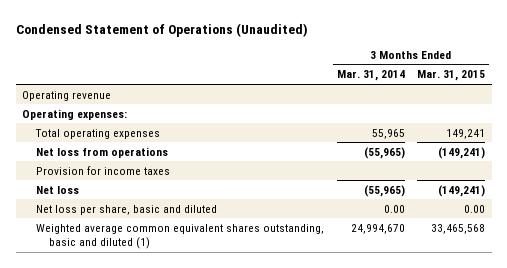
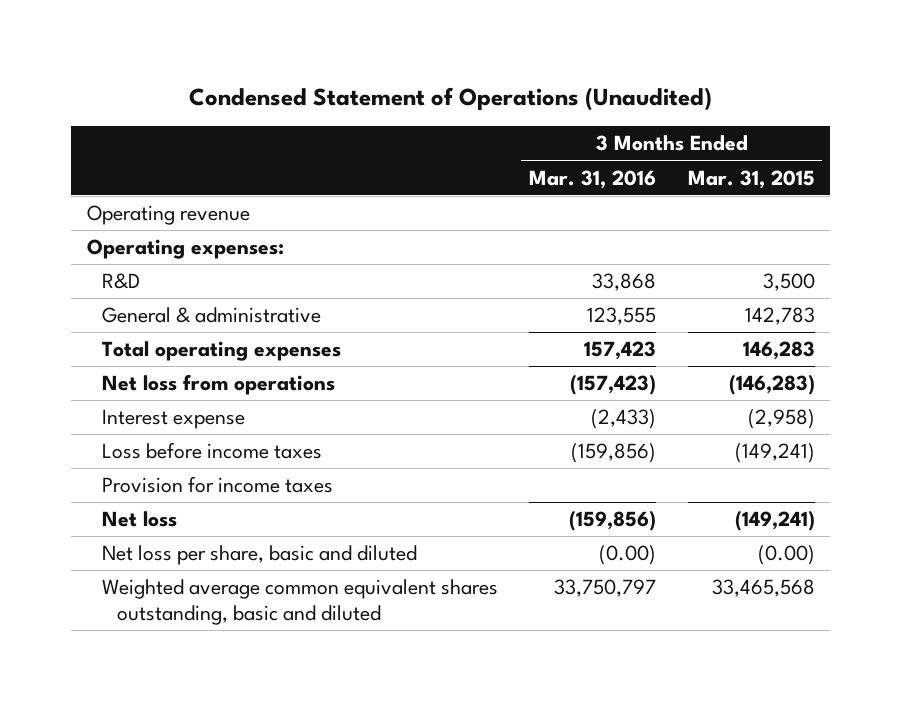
- | 3 Months Ended Mar. 31, 2014 | 3 Months Ended Mar. 31, 2015
+ | 3 Months Ended Mar. 31, 2016 | 3 Months Ended Mar. 31, 2015
- Total operating expenses | 55,965 | 149,241
- Net loss from operations | (55,965) | (149,241)
+ R&D | 33,868 | 3,500
+ General & administrative | 123,555 | 142,783
+ Total operating expenses | 157,423 | 146,283
+ Net loss from operations | (157,423) | (146,283)
+ Interest expense | (2,433) | (2,958)
+ Loss before income taxes | (159,856) | (149,241)
- Net loss per share, basic and diluted | 0.00 | 0.00
- Weighted average common equivalent shares outstanding, basic and diluted (1) | 24,994,670 | 33,465,568
+ Net loss per share, basic and diluted | (0.00) | (0.00)
+ Weighted average common equivalent shares outstanding, basic and diluted | 33,750,797 | 33,465,568

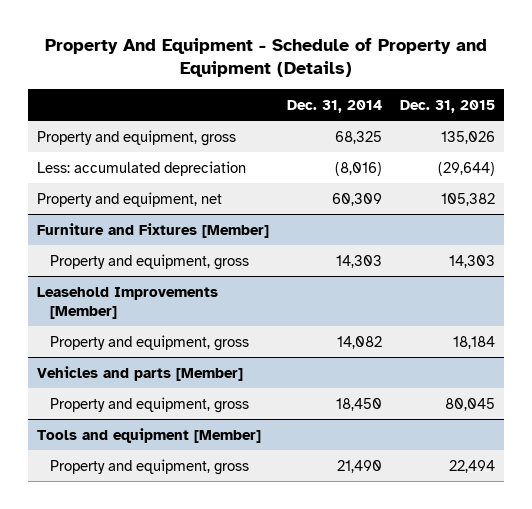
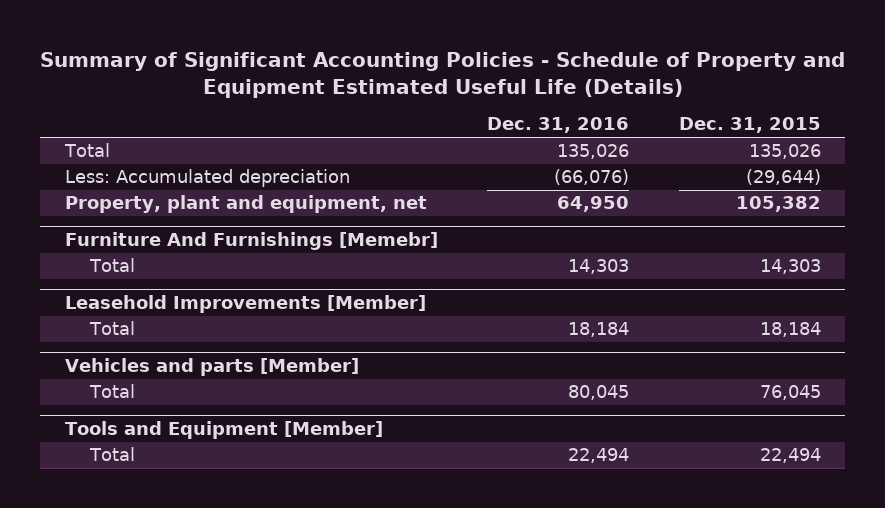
- Property And Equipment - Schedule of Property and Equipment (Details)
+ Summary of Significant Accounting Policies - Schedule of Property and Equipment Estimated Useful Life (Details)
- | Dec. 31, 2014 | Dec. 31, 2015
+ | Dec. 31, 2016 | Dec. 31, 2015
- Property and equipment, gross | 68,325 | 135,026
- Less: accumulated depreciation | (8,016) | (29,644)
- Property and equipment, net | 60,309 | 105,382
- Furniture and Fixtures [Member]
- Property and equipment, gross | 14,303 | 14,303
+ Total | 135,026 | 135,026
+ Less: Accumulated depreciation | (66,076) | (29,644)
+ Property, plant and equipment, net | 64,950 | 105,382
+ Furniture And Furnishings [Memebr]
+ Total | 14,303 | 14,303
@ Leasehold Improvements [Member]
- Property and equipment, gross | 14,082 | 18,184
+ Total | 18,184 | 18,184
@ Vehicles and parts [Member]
- Property and equipment, gross | 18,450 | 80,045
- Tools and equipment [Member]
- Property and equipment, gross | 21,490 | 22,494
@ Vehicles and parts [Member]
+ Total | 80,045 | 76,045
+ Tools and Equipment [Member]
+ Total | 22,494 | 22,494

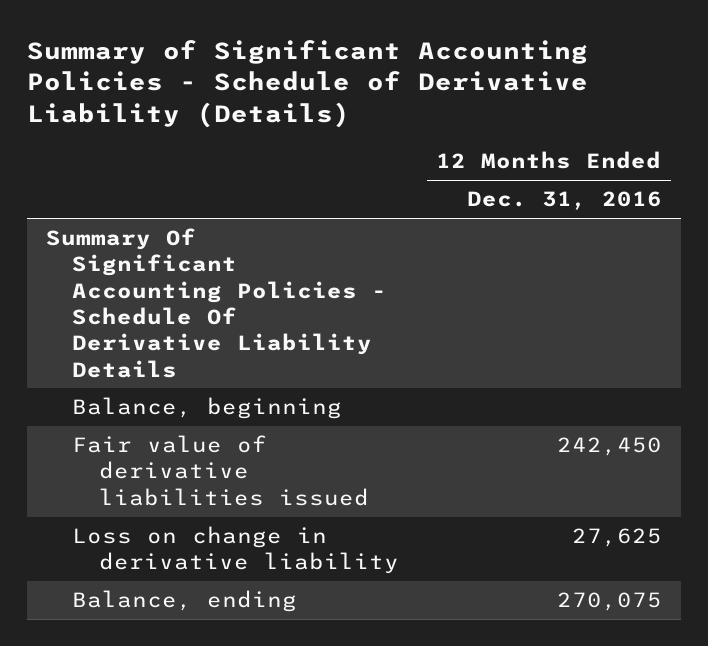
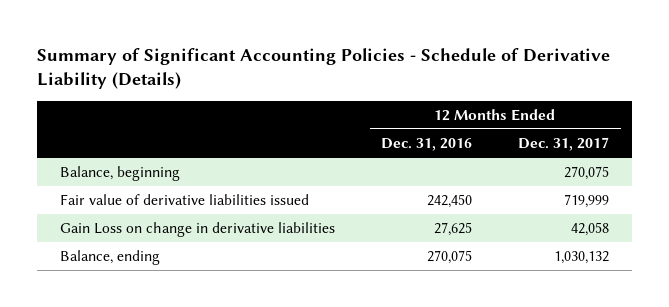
- | 12 Months Ended Dec. 31, 2016
+ | 12 Months Ended Dec. 31, 2016 | 12 Months Ended Dec. 31, 2017
- Summary Of Significant Accounting Policies - Schedule Of Derivative Liability Details
- Loss on change in derivative liability | 27,625
+ Gain Loss on change in derivative liabilities | 27,625 | 42,058

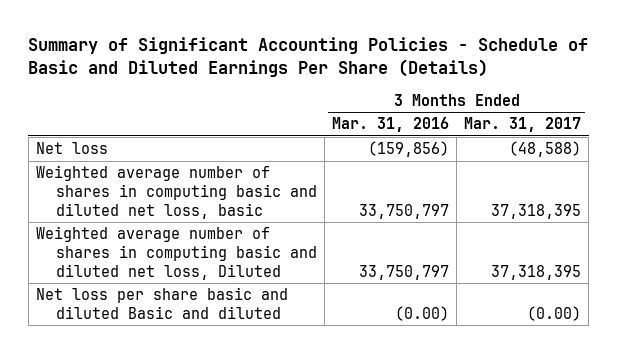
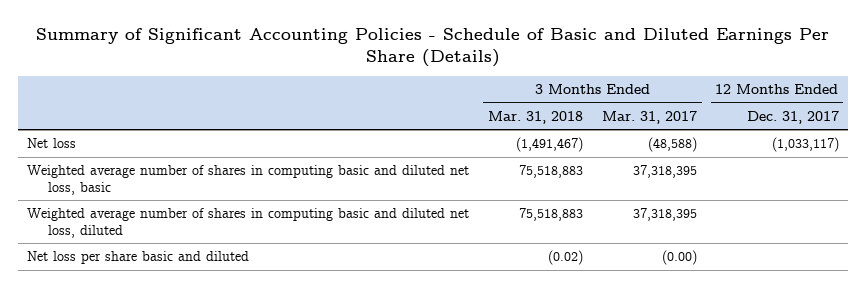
- | 3 Months Ended Mar. 31, 2016 | 3 Months Ended Mar. 31, 2017
+ | 3 Months Ended Mar. 31, 2018 | 3 Months Ended Mar. 31, 2017 | 12 Months Ended Dec. 31, 2017
- Weighted average number of shares in computing basic and diluted net loss, Diluted | 33,750,797 | 37,318,395
- Net loss per share basic and diluted Basic and diluted | (0.00) | (0.00)
+ Weighted average number of shares in computing basic and diluted net loss, diluted | 75,518,883 | 37,318,395 |
+ Net loss per share basic and diluted | (0.02) | (0.00) |

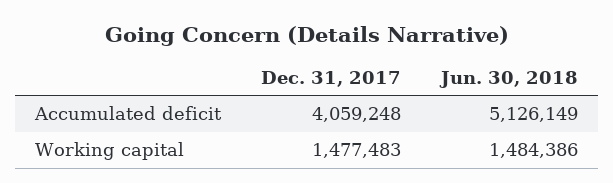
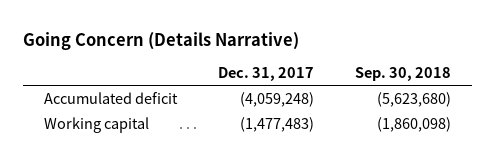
- | Dec. 31, 2017 | Jun. 30, 2018
+ | Dec. 31, 2017 | Sep. 30, 2018
- Accumulated deficit | 4,059,248 | 5,126,149
- Working capital | 1,477,483 | 1,484,386
+ Accumulated deficit | (4,059,248) | (5,623,680)
+ Working capital | (1,477,483) | (1,860,098)

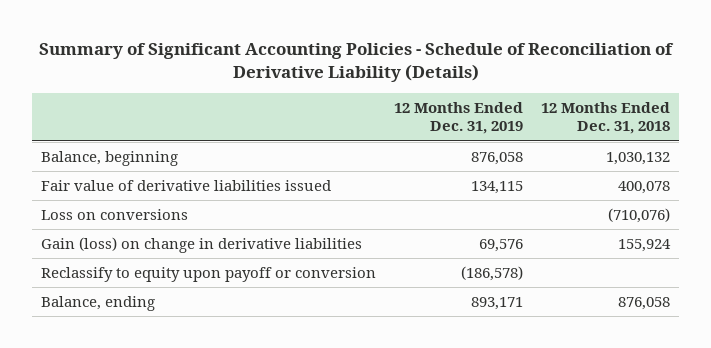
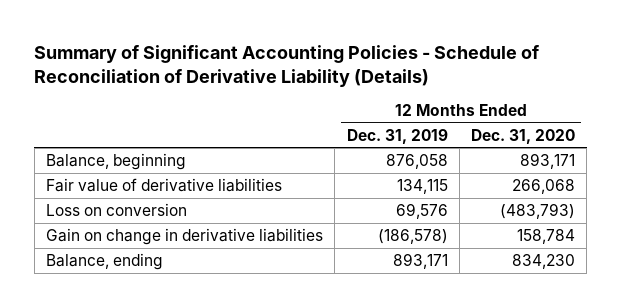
- | 12 Months Ended Dec. 31, 2019 | 12 Months Ended Dec. 31, 2018
+ | 12 Months Ended Dec. 31, 2019 | 12 Months Ended Dec. 31, 2020
- Fair value of derivative liabilities issued | 134,115 | 400,078
- Loss on conversions | | (710,076)
- Gain (loss) on change in derivative liabilities | 69,576 | 155,924
- Reclassify to equity upon payoff or conversion | (186,578) |
+ Fair value of derivative liabilities | 134,115 | 266,068
+ Loss on conversion | 69,576 | (483,793)
+ Gain on change in derivative liabilities | (186,578) | 158,784

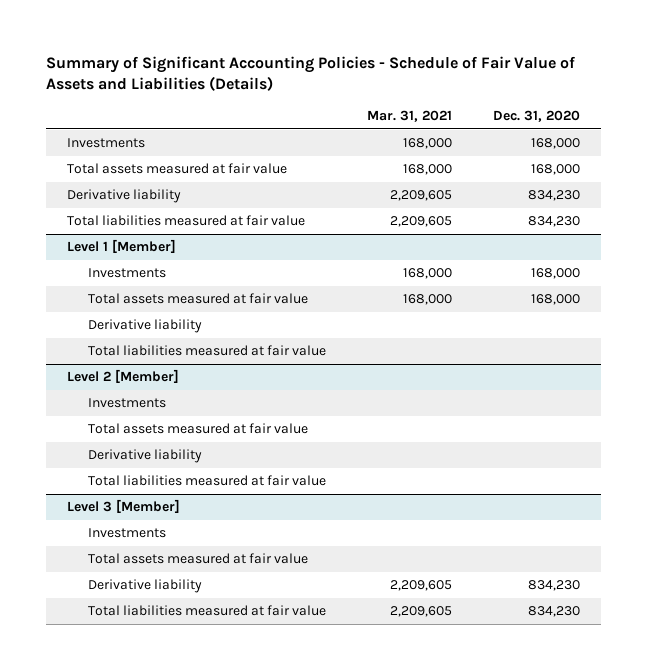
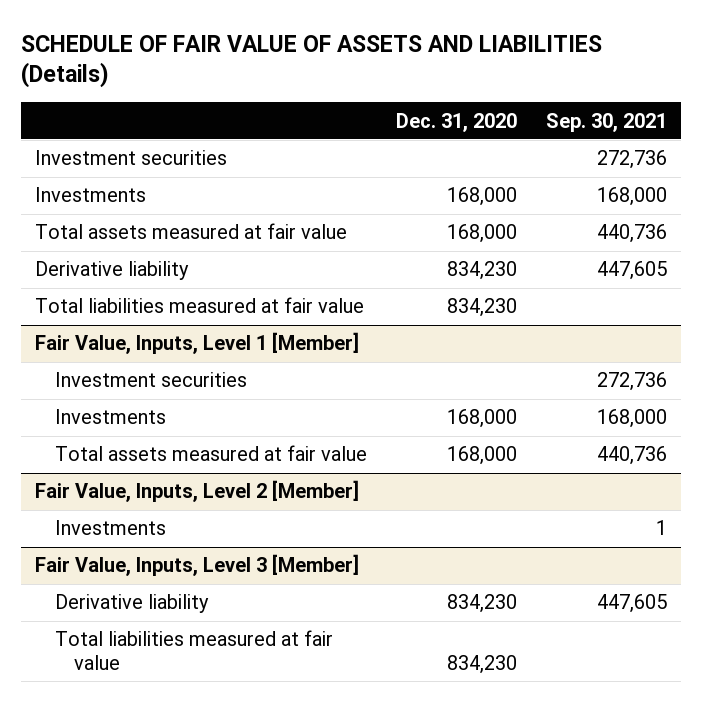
- Summary of Significant Accounting Policies - Schedule of Fair Value of Assets and Liabilities (Details)
+ SCHEDULE OF FAIR VALUE OF ASSETS AND LIABILITIES (Details)
- | Mar. 31, 2021 | Dec. 31, 2020
+ | Dec. 31, 2020 | Sep. 30, 2021
+ Investment securities | | 272,736
- Level 1 [Member]
+ Fair Value, Inputs, Level 1 [Member]
+ Investment securities | | 272,736
- Derivative liability
- Total liabilities measured at fair value
- Level 2 [Member]
- Investments
- Total assets measured at fair value
- Derivative liability
- Total liabilities measured at fair value
- Level 3 [Member]
+ Fair Value, Inputs, Level 2 [Member]
- Total assets measured at fair value
+ Fair Value, Inputs, Level 3 [Member]

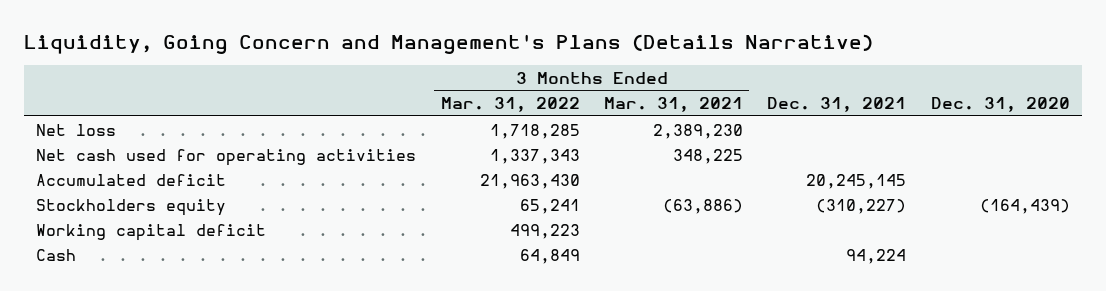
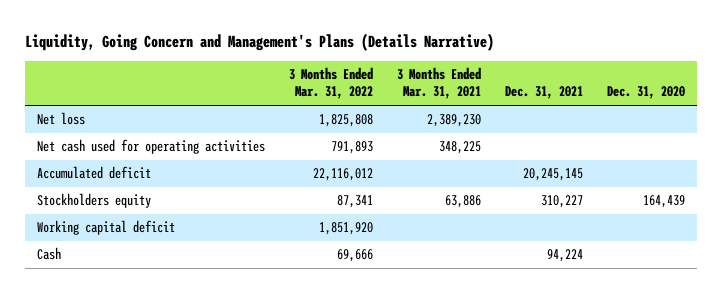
- Net loss | 1,718,285 | 2,389,230 | |
- Net cash used for operating activities | 1,337,343 | 348,225 | |
- Accumulated deficit | 21,963,430 | | 20,245,145 |
- Stockholders equity | 65,241 | (63,886) | (310,227) | (164,439)
- Working capital deficit | 499,223 | | |
- Cash | 64,849 | | 94,224 |
+ Net loss | 1,825,808 | 2,389,230 | |
+ Net cash used for operating activities | 791,893 | 348,225 | |
+ Accumulated deficit | 22,116,012 | | 20,245,145 |
+ Stockholders equity | 87,341 | 63,886 | 310,227 | 164,439
+ Working capital deficit | 1,851,920 | | |
+ Cash | 69,666 | | 94,224 |

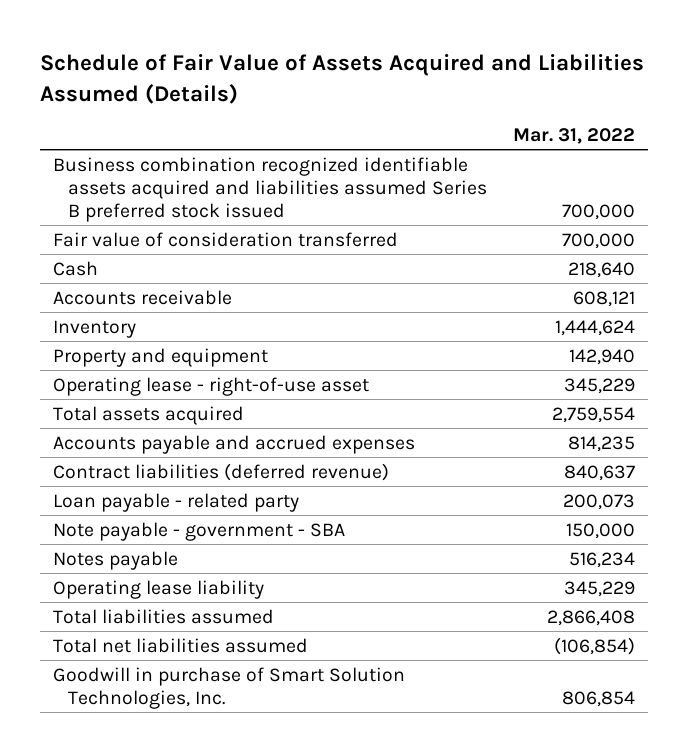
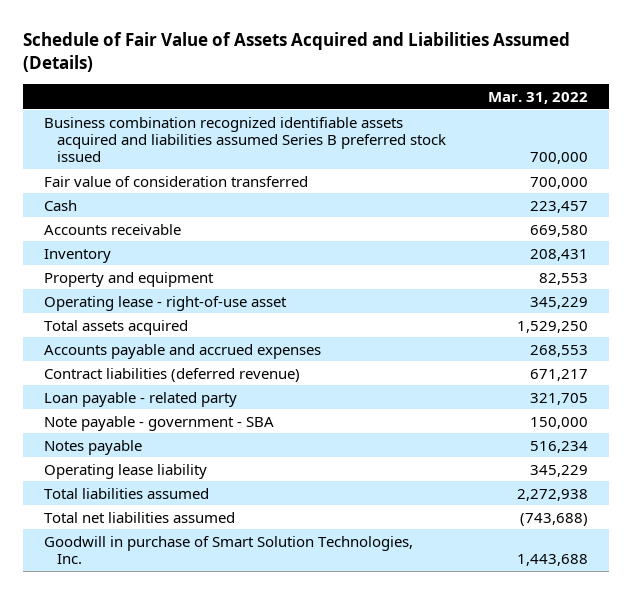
- Cash | 218,640
- Accounts receivable | 608,121
- Inventory | 1,444,624
- Property and equipment | 142,940
+ Cash | 223,457
+ Accounts receivable | 669,580
+ Inventory | 208,431
+ Property and equipment | 82,553
- Total assets acquired | 2,759,554
- Accounts payable and accrued expenses | 814,235
- Contract liabilities (deferred revenue) | 840,637
- Loan payable - related party | 200,073
+ Total assets acquired | 1,529,250
+ Accounts payable and accrued expenses | 268,553
+ Contract liabilities (deferred revenue) | 671,217
+ Loan payable - related party | 321,705
- Total liabilities assumed | 2,866,408
- Total net liabilities assumed | (106,854)
- Goodwill in purchase of Smart Solution Technologies, Inc. | 806,854
+ Total liabilities assumed | 2,272,938
+ Total net liabilities assumed | (743,688)
+ Goodwill in purchase of Smart Solution Technologies, Inc. | 1,443,688

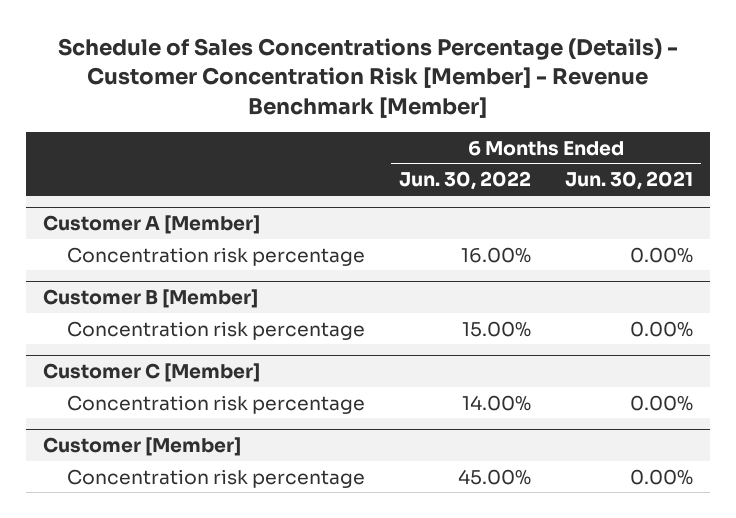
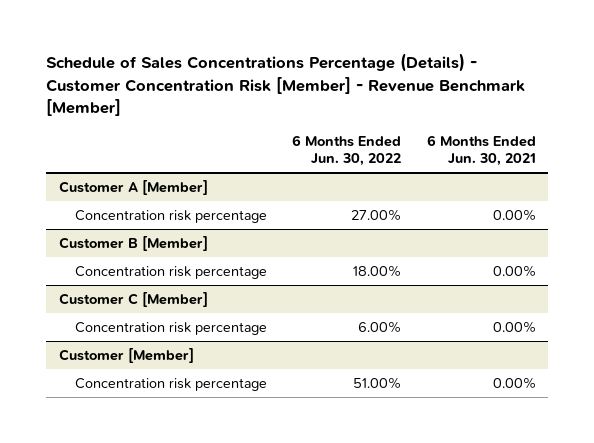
@ Customer A [Member]
- Concentration risk percentage | 16.00% | 0.00%
+ Concentration risk percentage | 27.00% | 0.00%
@ Customer B [Member]
- Concentration risk percentage | 15.00% | 0.00%
+ Concentration risk percentage | 18.00% | 0.00%
@ Customer C [Member]
- Concentration risk percentage | 14.00% | 0.00%
+ Concentration risk percentage | 6.00% | 0.00%
@ Customer [Member]
- Concentration risk percentage | 45.00% | 0.00%
+ Concentration risk percentage | 51.00% | 0.00%

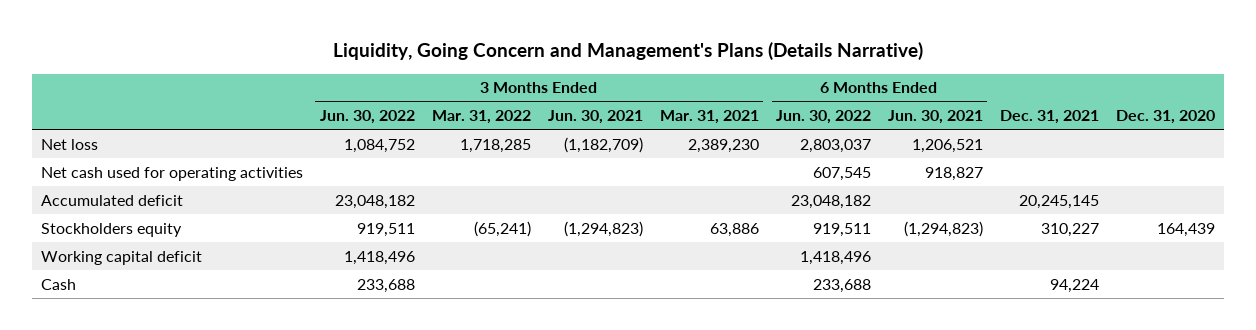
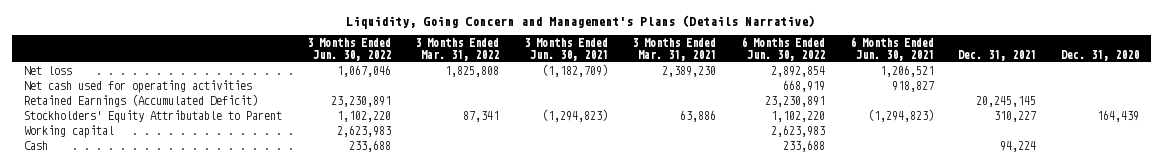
- Net loss | 1,084,752 | 1,718,285 | (1,182,709) | 2,389,230 | 2,803,037 | 1,206,521 | |
- Net cash used for operating activities | | | | | 607,545 | 918,827 | |
- Accumulated deficit | 23,048,182 | | | | 23,048,182 | | 20,245,145 |
- Stockholders equity | 919,511 | (65,241) | (1,294,823) | 63,886 | 919,511 | (1,294,823) | 310,227 | 164,439
- Working capital deficit | 1,418,496 | | | | 1,418,496 | | |
+ Net loss | 1,067,046 | 1,825,808 | (1,182,709) | 2,389,230 | 2,892,854 | 1,206,521 | |
+ Net cash used for operating activities | | | | | 668,919 | 918,827 | |
+ Retained Earnings (Accumulated Deficit) | 23,230,891 | | | | 23,230,891 | | 20,245,145 |
+ Stockholders' Equity Attributable to Parent | 1,102,220 | 87,341 | (1,294,823) | 63,886 | 1,102,220 | (1,294,823) | 310,227 | 164,439
+ Working capital | 2,623,983 | | | | 2,623,983 | | |

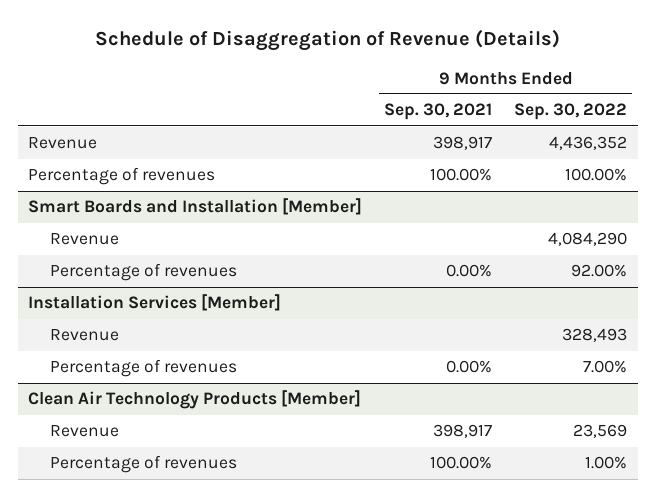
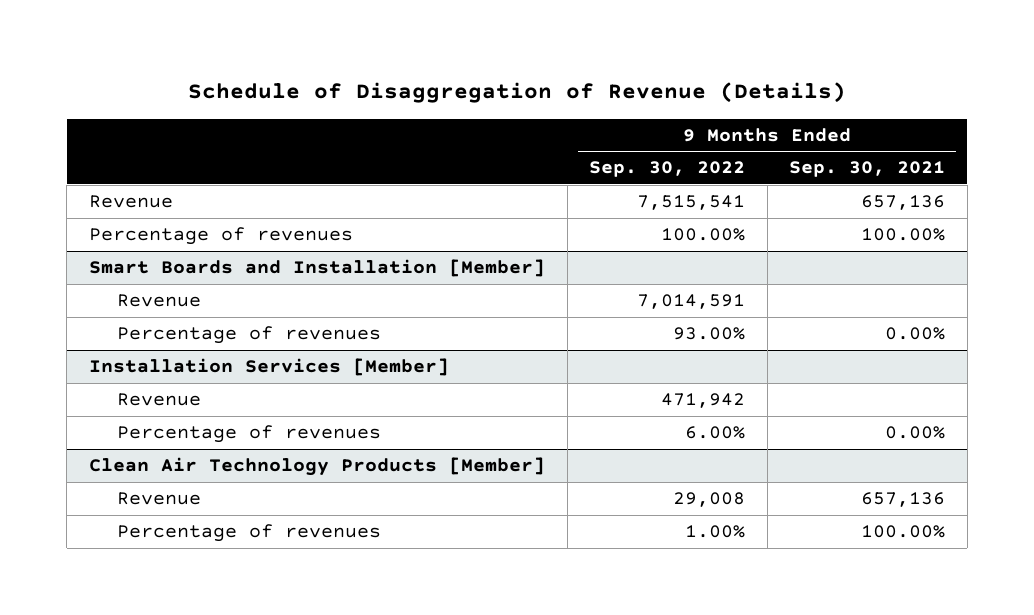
- | 9 Months Ended Sep. 30, 2021 | 9 Months Ended Sep. 30, 2022
+ | 9 Months Ended Sep. 30, 2022 | 9 Months Ended Sep. 30, 2021
- Revenue | 398,917 | 4,436,352
+ Revenue | 7,515,541 | 657,136
@ Smart Boards and Installation [Member]
- Revenue | | 4,084,290
- Percentage of revenues | 0.00% | 92.00%
+ Revenue | 7,014,591 |
+ Percentage of revenues | 93.00% | 0.00%
@ Installation Services [Member]
- Revenue | | 328,493
- Percentage of revenues | 0.00% | 7.00%
+ Revenue | 471,942 |
+ Percentage of revenues | 6.00% | 0.00%
@ Clean Air Technology Products [Member]
- Revenue | 398,917 | 23,569
+ Revenue | 29,008 | 657,136

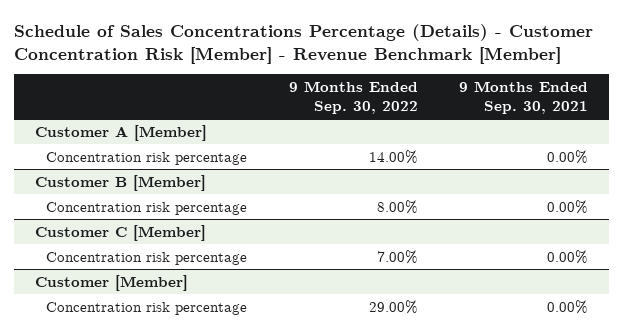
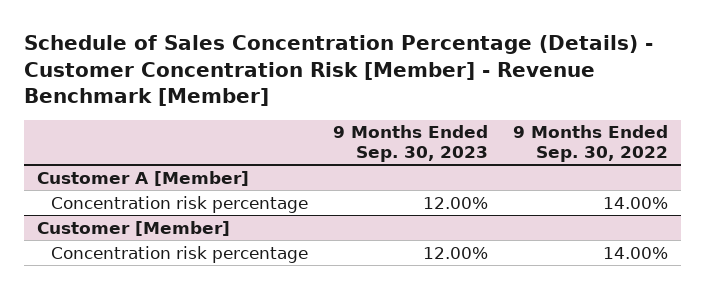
- Schedule of Sales Concentrations Percentage (Details) - Customer Concentration Risk [Member] - Revenue Benchmark [Member]
+ Schedule of Sales Concentration Percentage (Details) - Customer Concentration Risk [Member] - Revenue Benchmark [Member]
- | 9 Months Ended Sep. 30, 2022 | 9 Months Ended Sep. 30, 2021
+ | 9 Months Ended Sep. 30, 2023 | 9 Months Ended Sep. 30, 2022
- Customer B [Member]
- Concentration risk percentage | 8.00% | 0.00%
- Customer C [Member]
- Concentration risk percentage | 7.00% | 0.00%
@ Customer [Member]
- Concentration risk percentage | 29.00% | 0.00%
+ Concentration risk percentage | 12.00% | 14.00%

